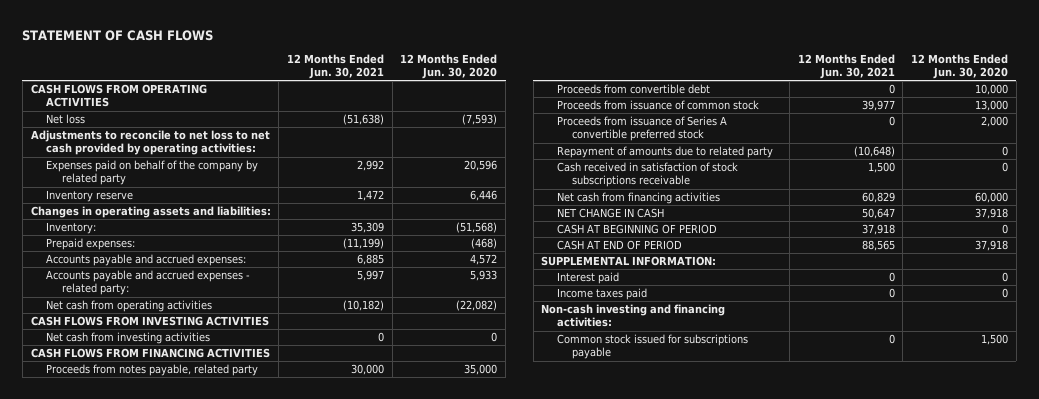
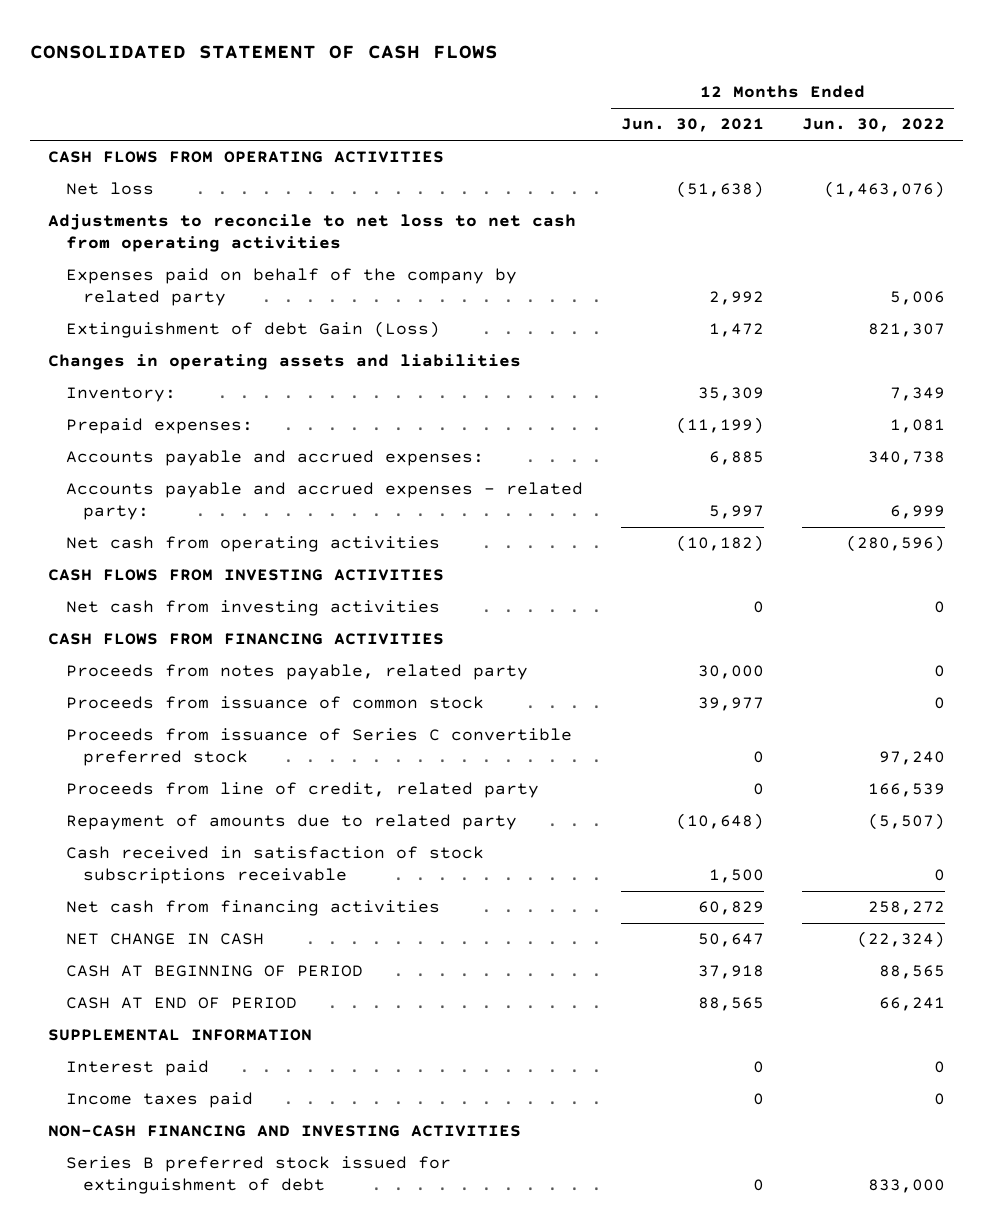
- STATEMENT OF CASH FLOWS
+ CONSOLIDATED STATEMENT OF CASH FLOWS
- | 12 Months Ended Jun. 30, 2021 | 12 Months Ended Jun. 30, 2020
+ | 12 Months Ended Jun. 30, 2021 | 12 Months Ended Jun. 30, 2022
- Adjustments to reconcile to net loss to net cash provided by operating activities:
+ Adjustments to reconcile to net loss to net cash from operating activities
- Inventory reserve | 1,472 | 6,446
- Changes in operating assets and liabilities:
+ Extinguishment of debt Gain (Loss) | 1,472 | 821,307
+ Changes in operating assets and liabilities
- Proceeds from convertible debt | 0 | 10,000
- Proceeds from issuance of Series A convertible preferred stock | 0 | 2,000
+ Proceeds from issuance of Series C convertible preferred stock | 0 | 97,240
+ Proceeds from line of credit, related party | 0 | 166,539
- SUPPLEMENTAL INFORMATION:
+ SUPPLEMENTAL INFORMATION
- Non-cash investing and financing activities:
- Common stock issued for subscriptions payable | 0 | 1,500
+ NON-CASH FINANCING AND INVESTING ACTIVITIES
+ Series B preferred stock issued for extinguishment of debt | 0 | 833,000

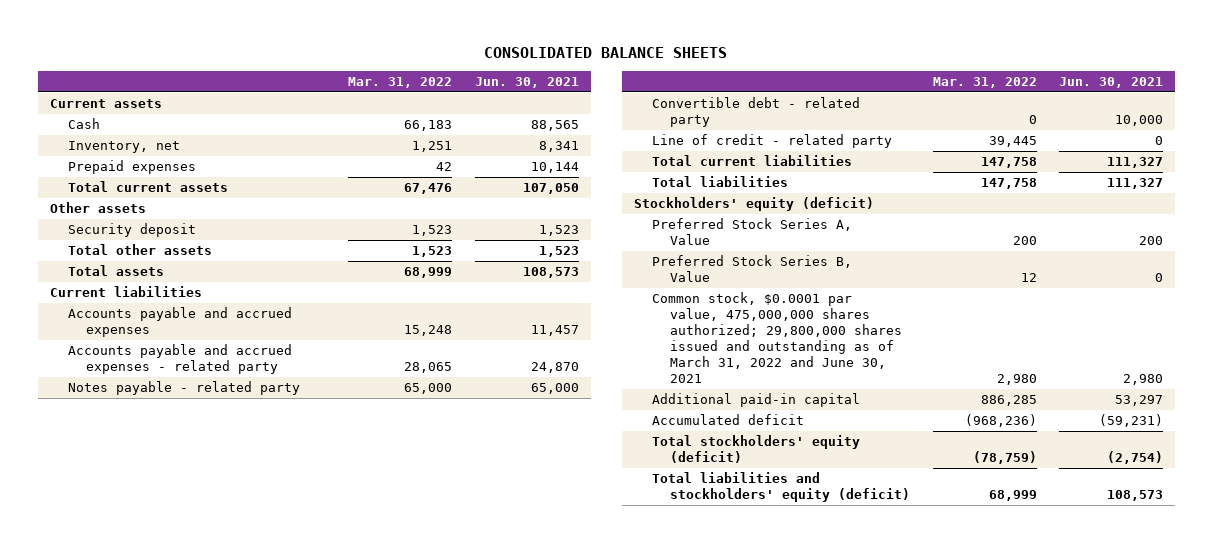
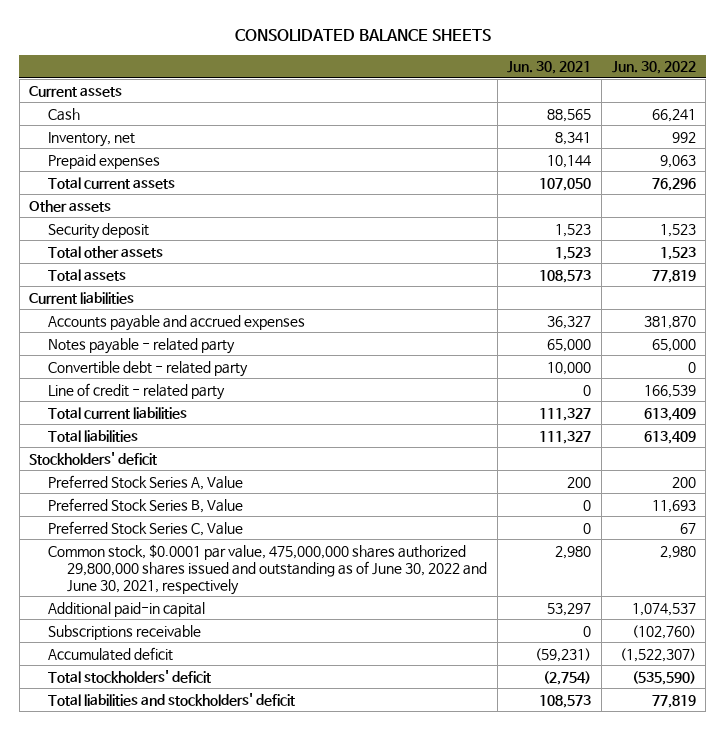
- | Mar. 31, 2022 | Jun. 30, 2021
+ | Jun. 30, 2021 | Jun. 30, 2022
- Accounts payable and accrued expenses | 15,248 | 11,457
- Accounts payable and accrued expenses - related party | 28,065 | 24,870
+ Accounts payable and accrued expenses | 36,327 | 381,870
- Stockholders' equity (deficit)
+ Stockholders' deficit
- Common stock, $0.0001 par value, 475,000,000 shares authorized; 29,800,000 shares issued and outstanding as of March 31, 2022 and June 30, 2021 | 2,980 | 2,980
+ Preferred Stock Series C, Value | 0 | 67
+ Common stock, $0.0001 par value, 475,000,000 shares authorized 29,800,000 shares issued and outstanding as of June 30, 2022 and June 30, 2021, respectively | 2,980 | 2,980
+ Subscriptions receivable | 0 | (102,760)
- Total stockholders' equity (deficit) | (78,759) | (2,754)
- Total liabilities and stockholders' equity (deficit) | 68,999 | 108,573
+ Total stockholders' deficit | (2,754) | (535,590)
+ Total liabilities and stockholders' deficit | 108,573 | 77,819

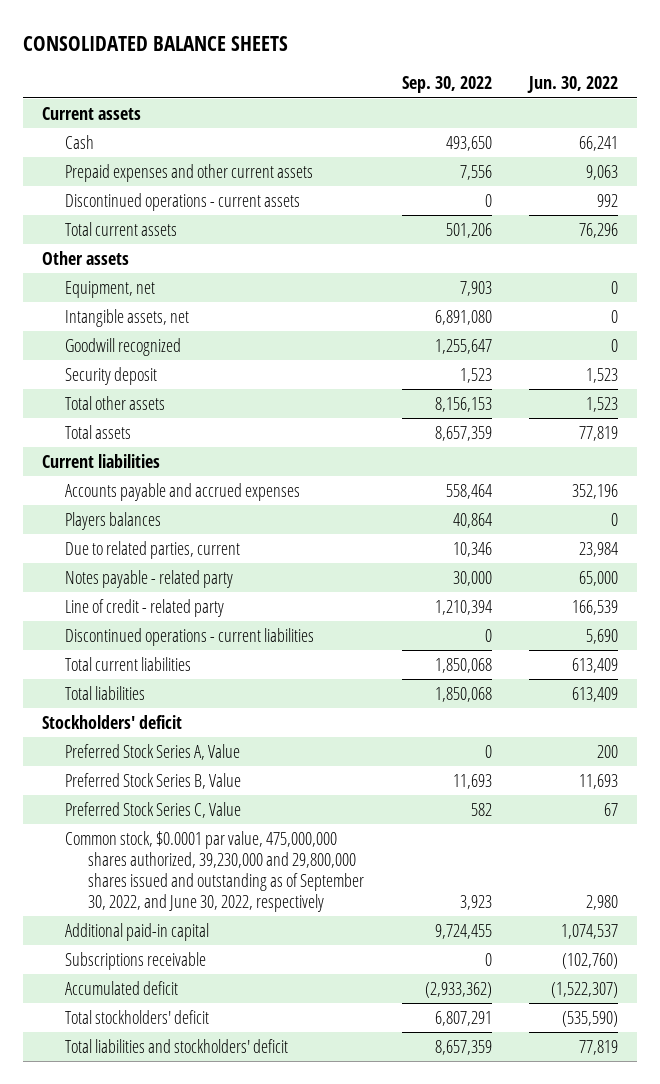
- | Jun. 30, 2021 | Jun. 30, 2022
+ | Sep. 30, 2022 | Jun. 30, 2022
- Inventory, net | 8,341 | 992
- Prepaid expenses | 10,144 | 9,063
+ Prepaid expenses and other current assets | 7,556 | 9,063
+ Discontinued operations - current assets | 0 | 992
+ Equipment, net | 7,903 | 0
+ Intangible assets, net | 6,891,080 | 0
+ Goodwill recognized | 1,255,647 | 0
- Accounts payable and accrued expenses | 36,327 | 381,870
+ Accounts payable and accrued expenses | 558,464 | 352,196
+ Players balances | 40,864 | 0
+ Due to related parties, current | 10,346 | 23,984
- Convertible debt - related party | 10,000 | 0
+ Discontinued operations - current liabilities | 0 | 5,690
- Common stock, $0.0001 par value, 475,000,000 shares authorized 29,800,000 shares issued and outstanding as of June 30, 2022 and June 30, 2021, respectively | 2,980 | 2,980
+ Common stock, $0.0001 par value, 475,000,000 shares authorized, 39,230,000 and 29,800,000 shares issued and outstanding as of September 30, 2022, and June 30, 2022, respectively | 3,923 | 2,980

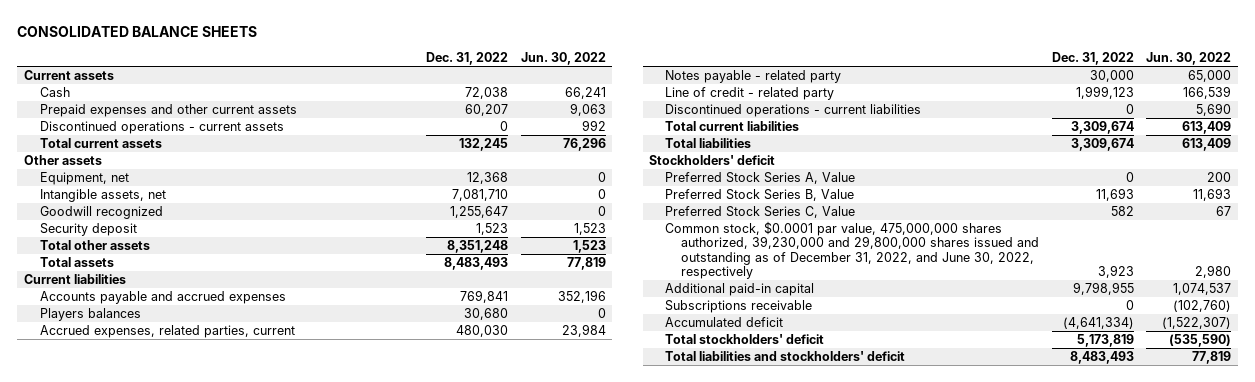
- | Sep. 30, 2022 | Jun. 30, 2022
+ | Dec. 31, 2022 | Jun. 30, 2022
- Due to related parties, current | 10,346 | 23,984
+ Accrued expenses, related parties, current | 480,030 | 23,984
- Common stock, $0.0001 par value, 475,000,000 shares authorized, 39,230,000 and 29,800,000 shares issued and outstanding as of September 30, 2022, and June 30, 2022, respectively | 3,923 | 2,980
+ Common stock, $0.0001 par value, 475,000,000 shares authorized, 39,230,000 and 29,800,000 shares issued and outstanding as of December 31, 2022, and June 30, 2022, respectively | 3,923 | 2,980

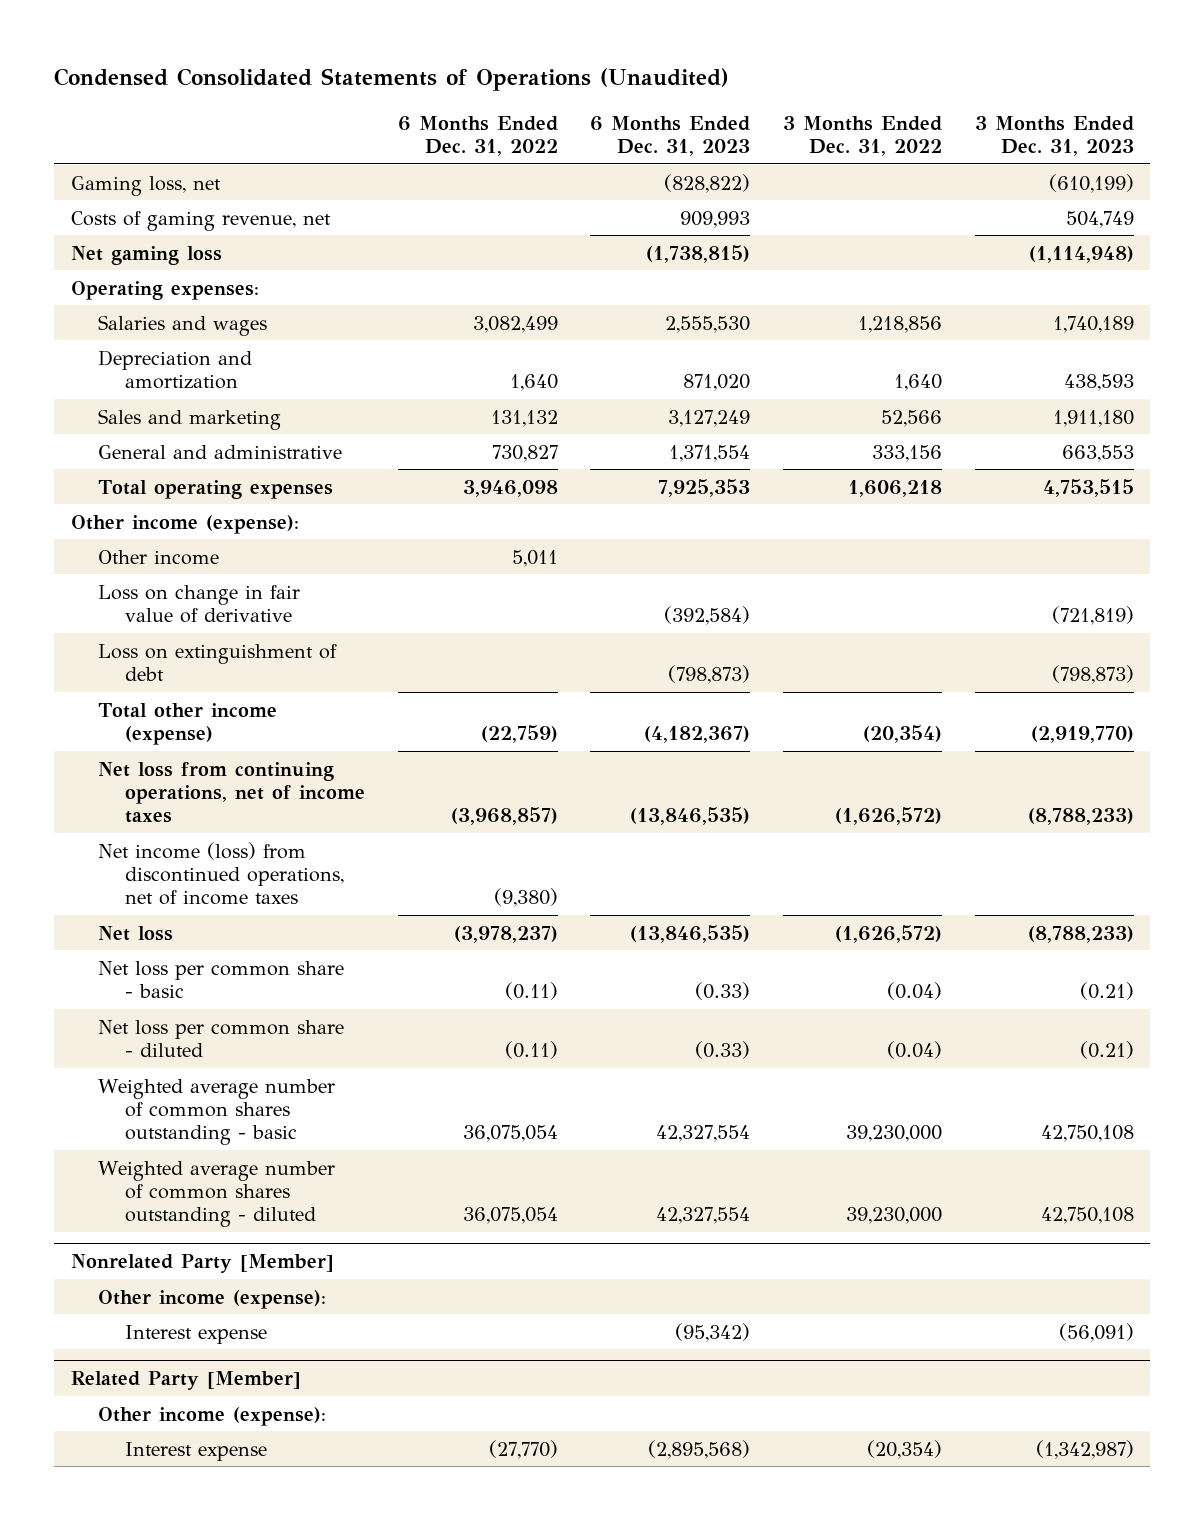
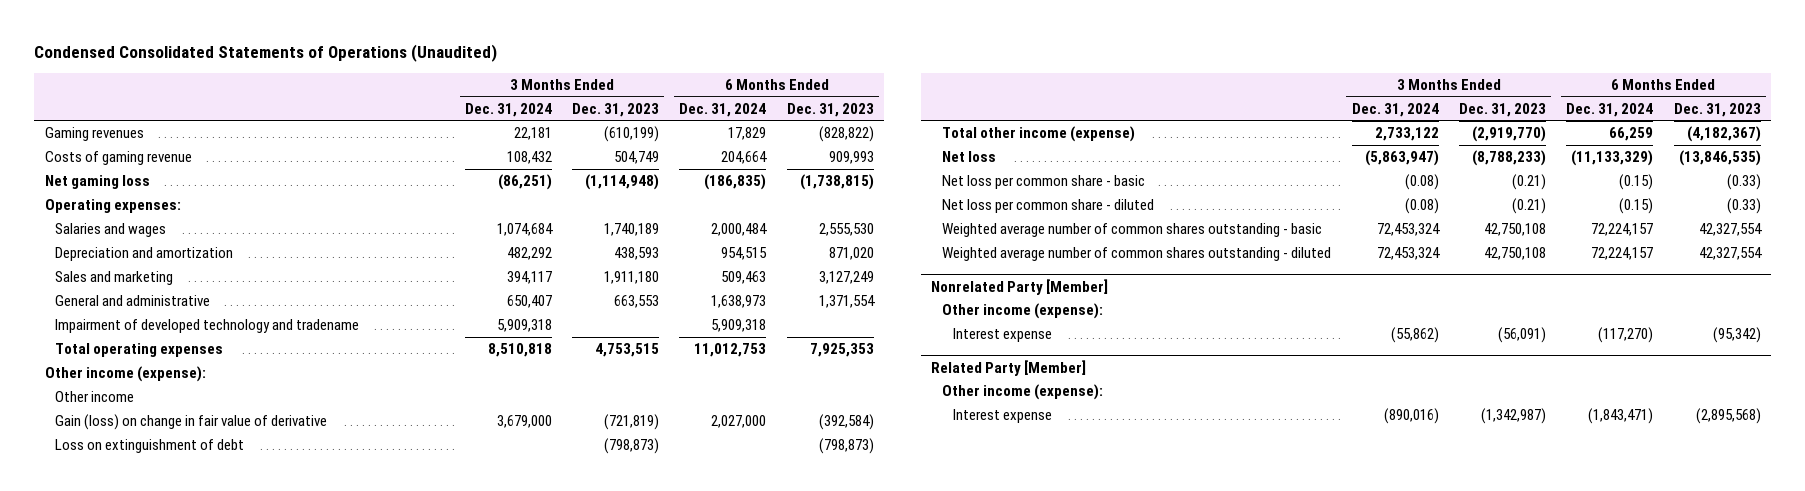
- | 6 Months Ended Dec. 31, 2022 | 6 Months Ended Dec. 31, 2023 | 3 Months Ended Dec. 31, 2022 | 3 Months Ended Dec. 31, 2023
+ | 3 Months Ended Dec. 31, 2024 | 3 Months Ended Dec. 31, 2023 | 6 Months Ended Dec. 31, 2024 | 6 Months Ended Dec. 31, 2023
- Gaming loss, net | | (828,822) | | (610,199)
- Costs of gaming revenue, net | | 909,993 | | 504,749
+ Gaming revenues | 22,181 | (610,199) | 17,829 | (828,822)
+ Costs of gaming revenue | 108,432 | 504,749 | 204,664 | 909,993
+ Impairment of developed technology and tradename | 5,909,318 | | 5,909,318 |
- Loss on change in fair value of derivative | | (392,584) | | (721,819)
+ Gain (loss) on change in fair value of derivative | 3,679,000 | (721,819) | 2,027,000 | (392,584)
- Net loss from continuing operations, net of income taxes | (3,968,857) | (13,846,535) | (1,626,572) | (8,788,233)
- Net income (loss) from discontinued operations, net of income taxes | (9,380) | | |

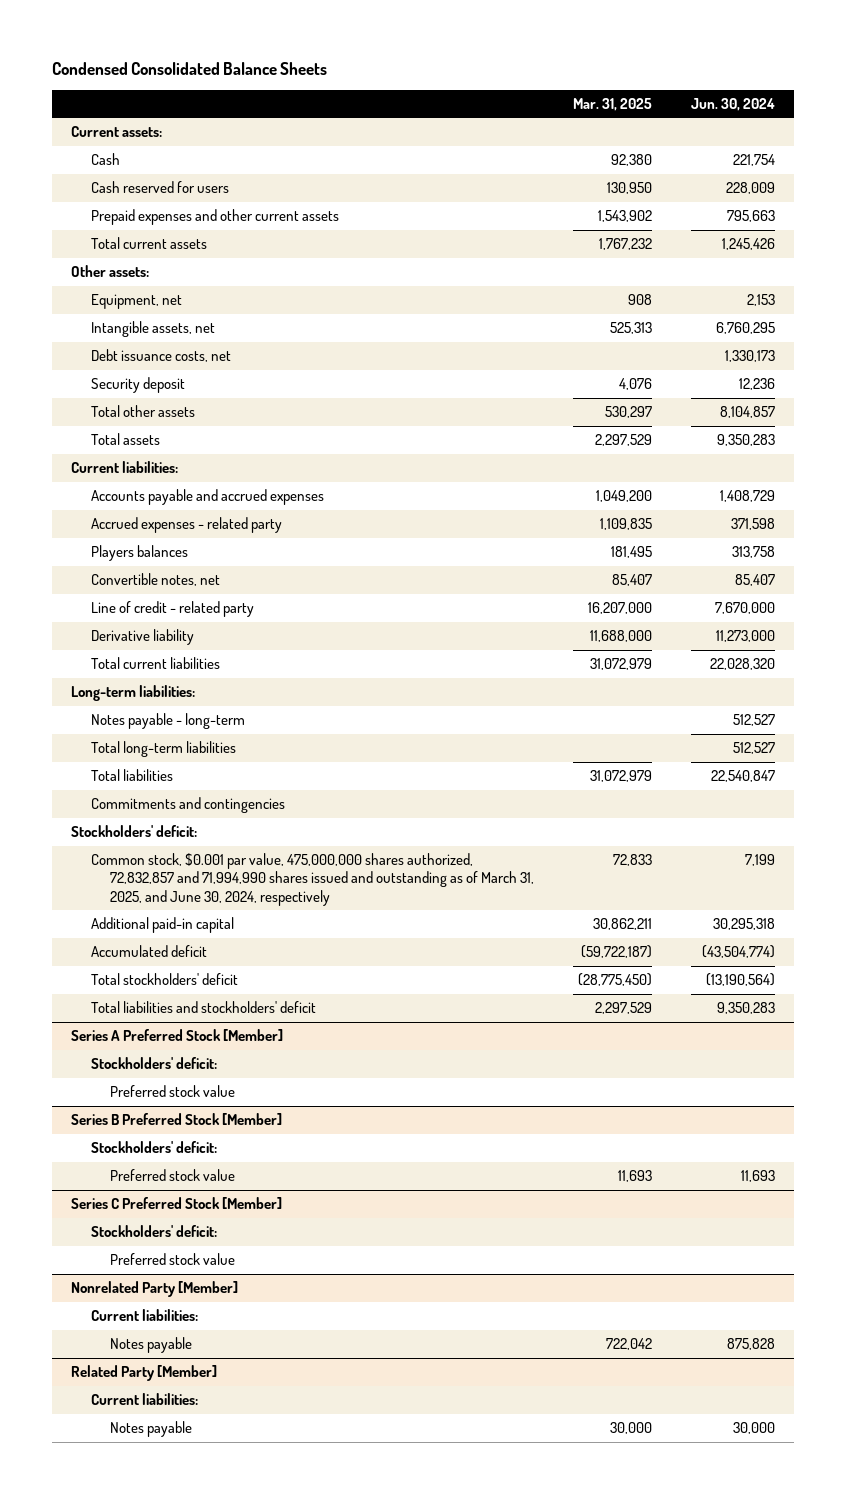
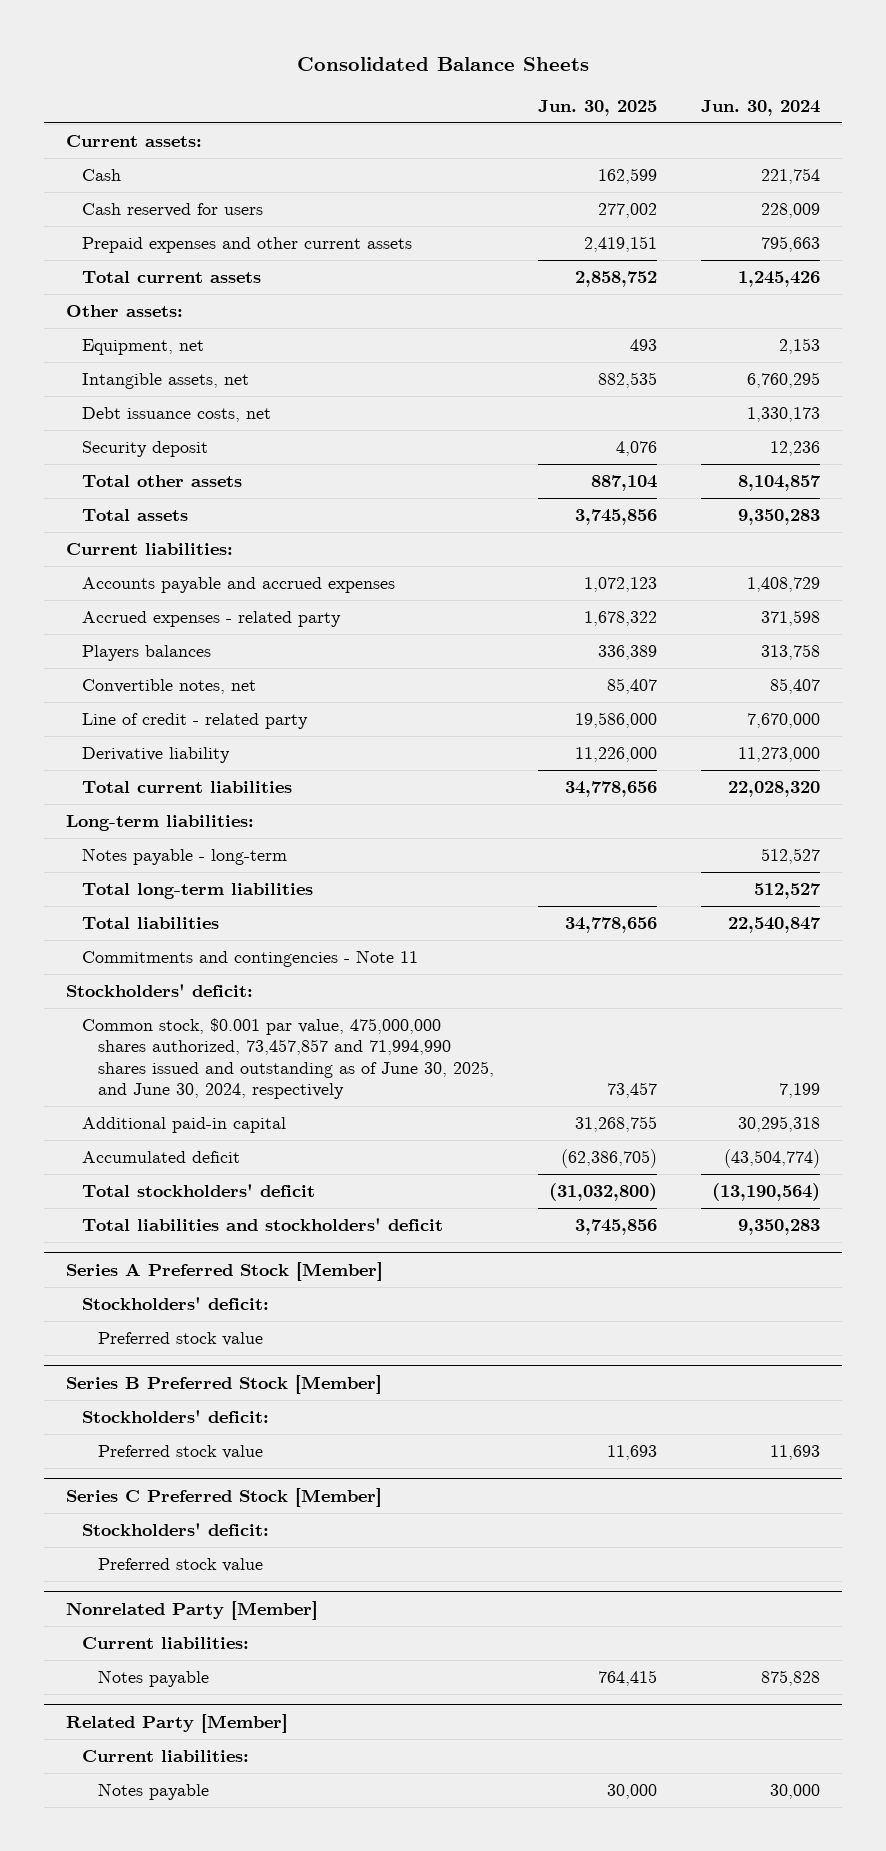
- Condensed Consolidated Balance Sheets
+ Consolidated Balance Sheets
- | Mar. 31, 2025 | Jun. 30, 2024
+ | Jun. 30, 2025 | Jun. 30, 2024
- Commitments and contingencies
+ Commitments and contingencies - Note 11
- Common stock, $0.001 par value, 475,000,000 shares authorized, 72,832,857 and 71,994,990 shares issued and outstanding as of March 31, 2025, and June 30, 2024, respectively | 72,833 | 7,199
+ Common stock, $0.001 par value, 475,000,000 shares authorized, 73,457,857 and 71,994,990 shares issued and outstanding as of June 30, 2025, and June 30, 2024, respectively | 73,457 | 7,199

